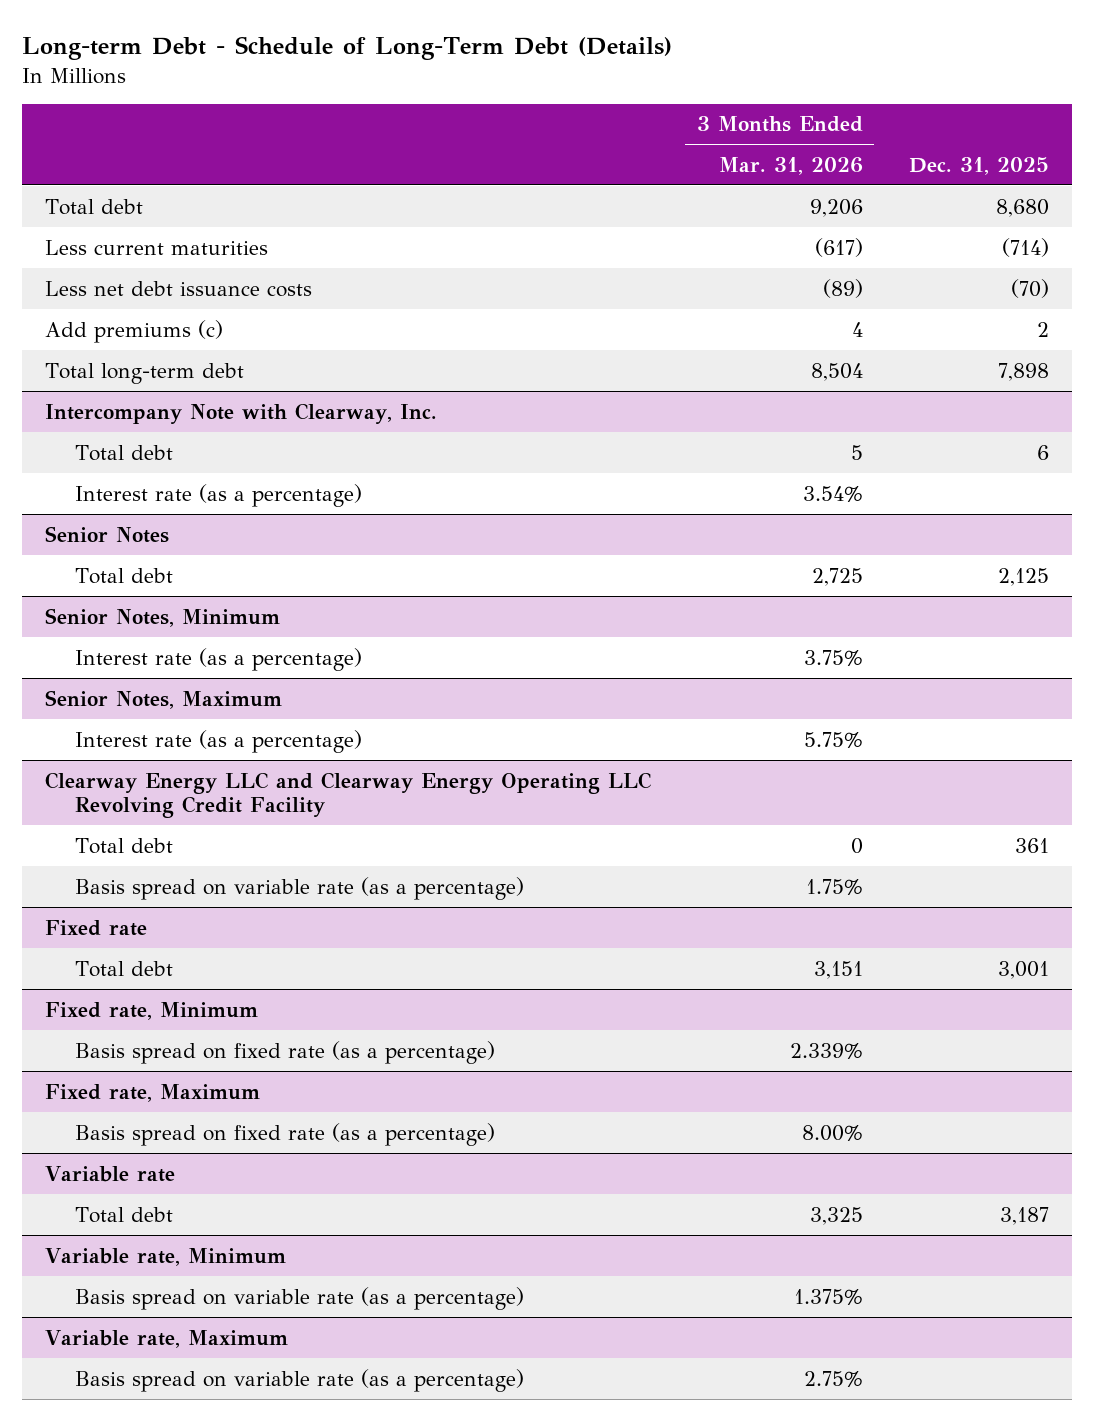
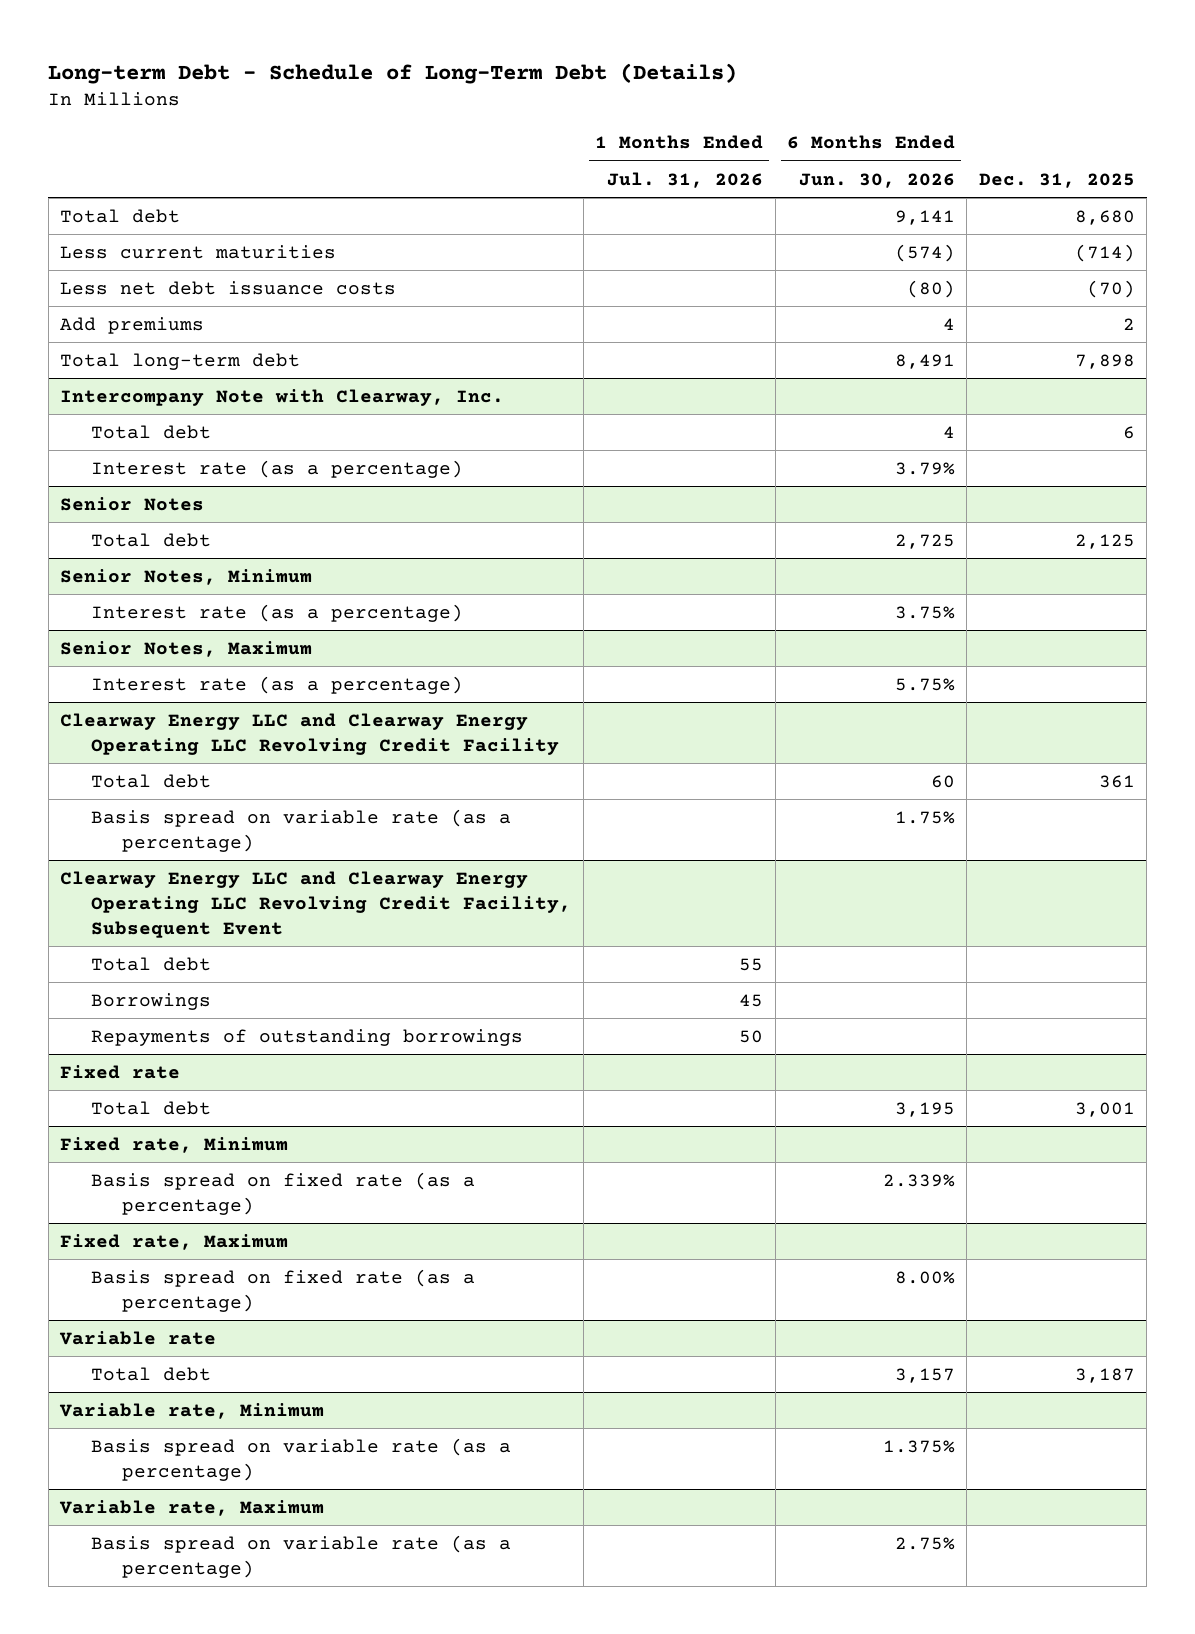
- | 3 Months Ended Mar. 31, 2026 | Dec. 31, 2025
+ | 1 Months Ended Jul. 31, 2026 | 6 Months Ended Jun. 30, 2026 | Dec. 31, 2025
- Add premiums (c) | 4 | 2
+ Add premiums | | 4 | 2
+ Clearway Energy LLC and Clearway Energy Operating LLC Revolving Credit Facility, Subsequent Event
+ Total debt | 55 | |
+ Borrowings | 45 | |
+ Repayments of outstanding borrowings | 50 | |

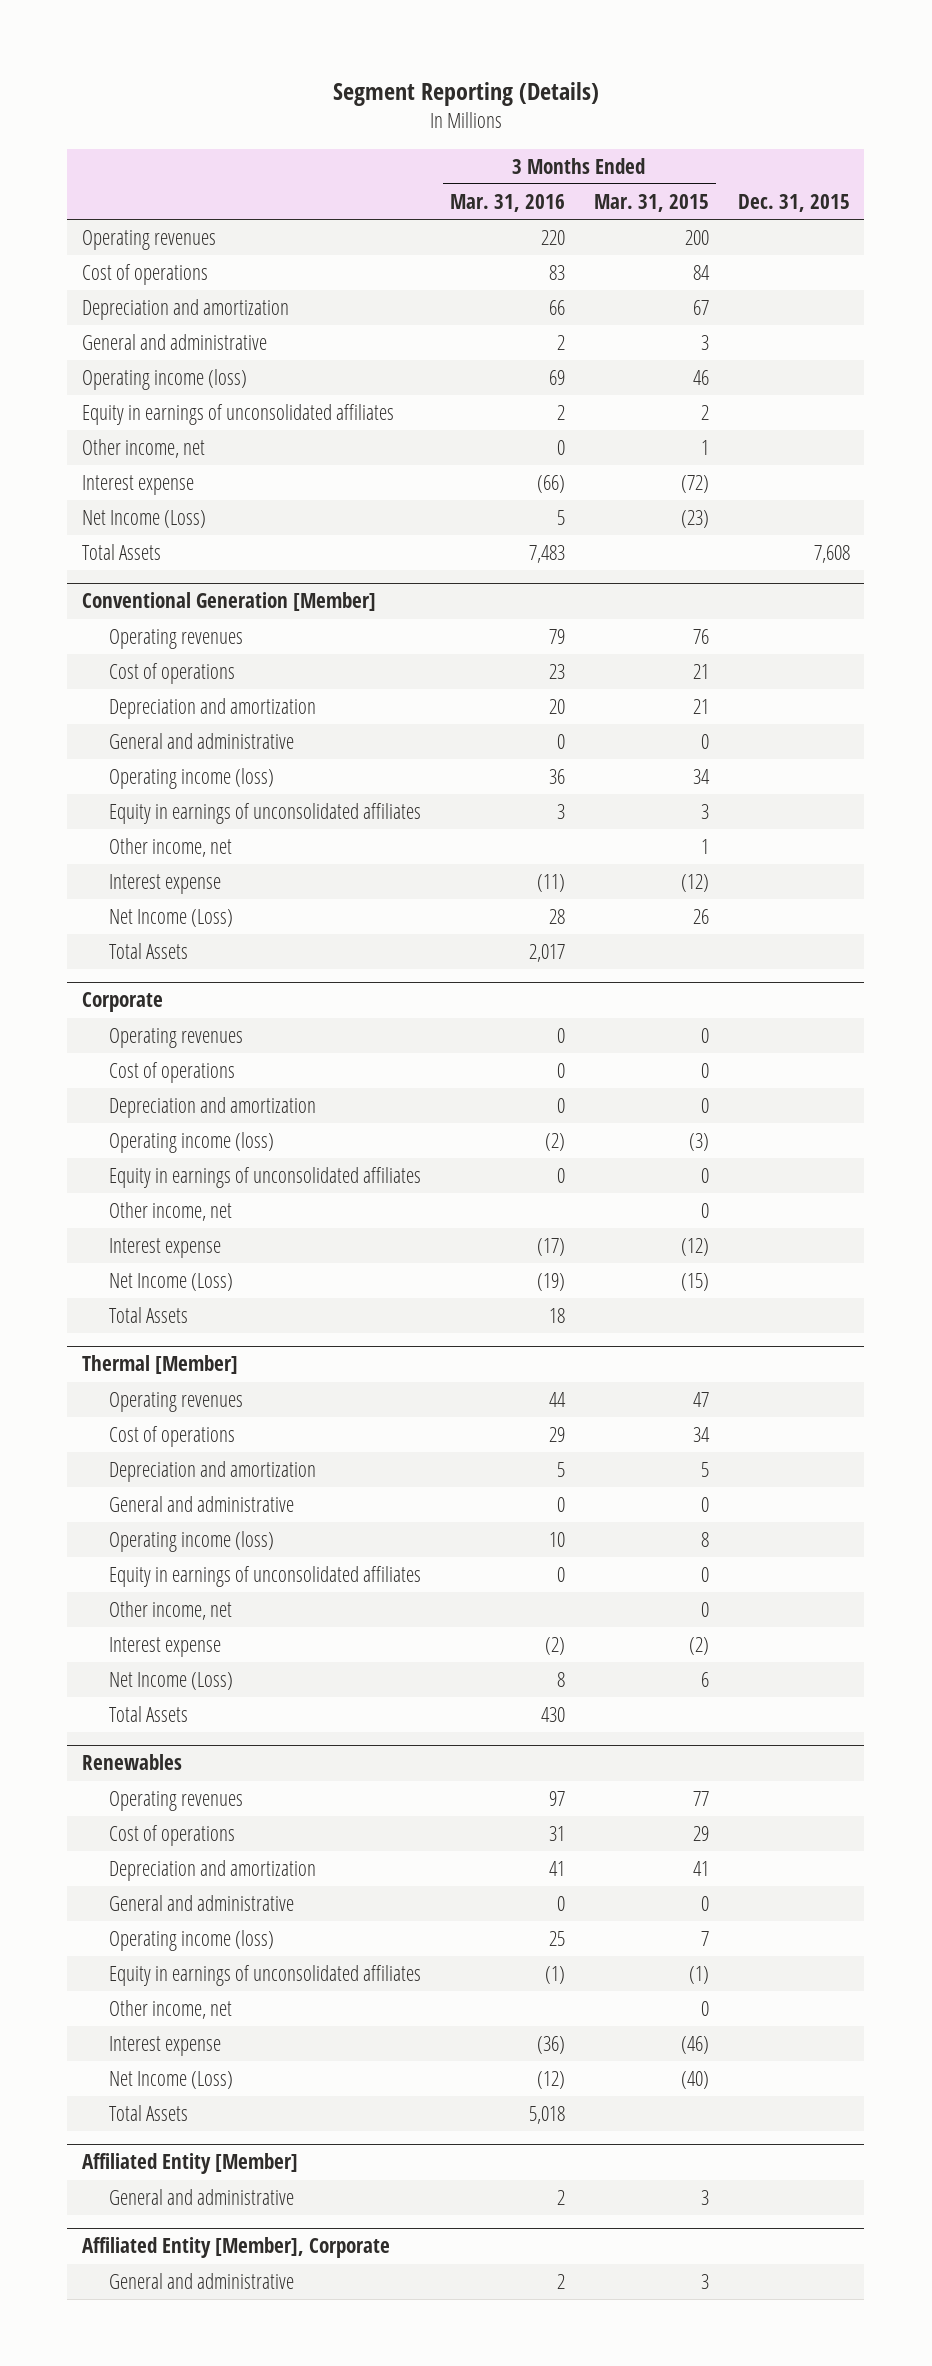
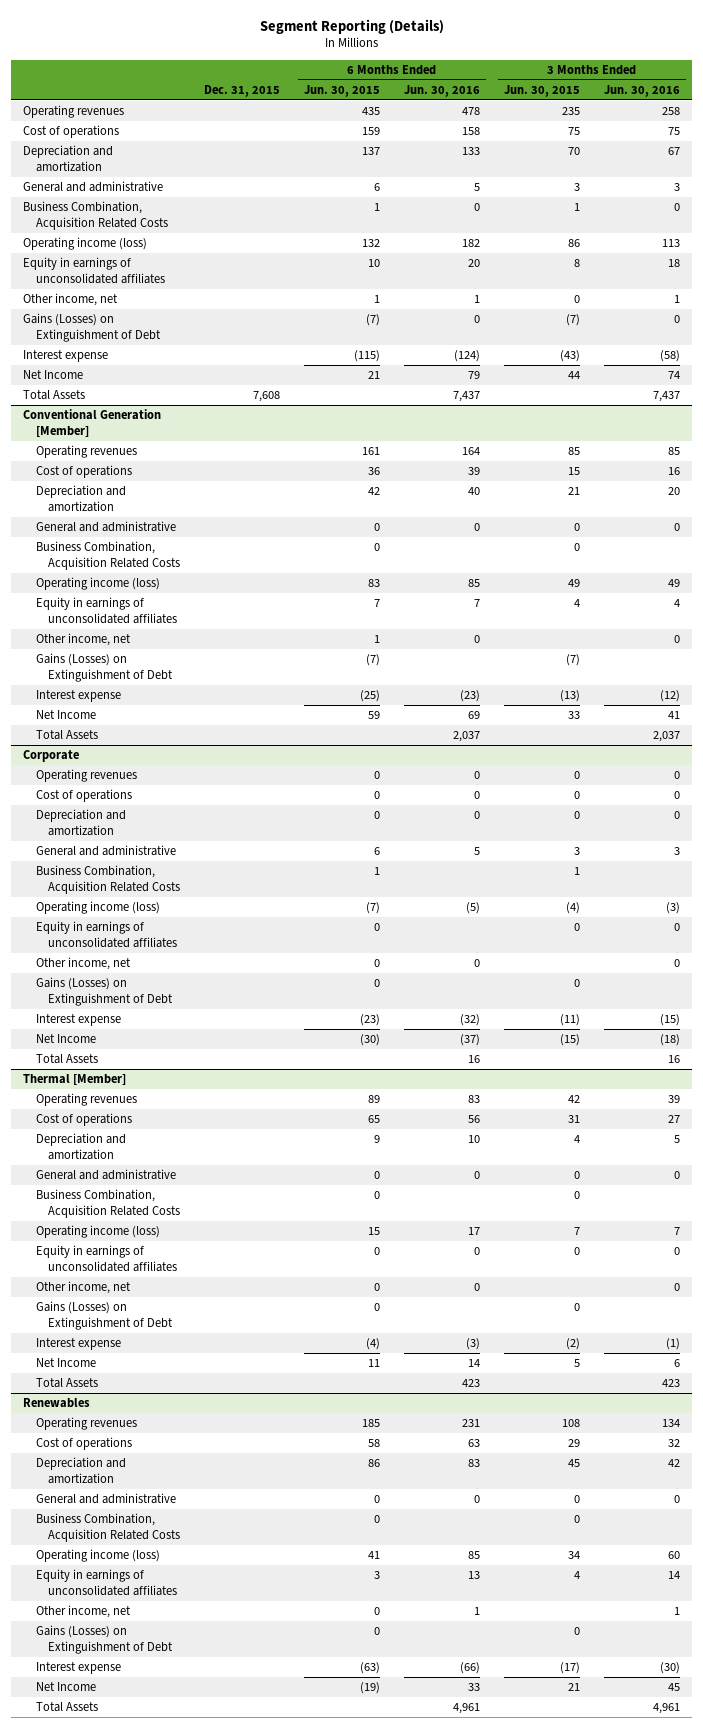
- | 3 Months Ended Mar. 31, 2016 | 3 Months Ended Mar. 31, 2015 | Dec. 31, 2015
+ | Dec. 31, 2015 | 6 Months Ended Jun. 30, 2015 | 6 Months Ended Jun. 30, 2016 | 3 Months Ended Jun. 30, 2015 | 3 Months Ended Jun. 30, 2016
+ Business Combination, Acquisition Related Costs | | 1 | 0 | 1 | 0
+ Gains (Losses) on Extinguishment of Debt | | (7) | 0 | (7) | 0
- Net Income (Loss) | 5 | (23) |
+ Net Income | | 21 | 79 | 44 | 74
@ Conventional Generation [Member]
+ Business Combination, Acquisition Related Costs | | 0 | | 0 |
+ Gains (Losses) on Extinguishment of Debt | | (7) | | (7) |
- Net Income (Loss) | 28 | 26 |
+ Net Income | | 59 | 69 | 33 | 41
@ Corporate
+ General and administrative | | 6 | 5 | 3 | 3
+ Business Combination, Acquisition Related Costs | | 1 | | 1 |
+ Gains (Losses) on Extinguishment of Debt | | 0 | | 0 |
- Net Income (Loss) | (19) | (15) |
+ Net Income | | (30) | (37) | (15) | (18)
@ Thermal [Member]
+ Business Combination, Acquisition Related Costs | | 0 | | 0 |
+ Gains (Losses) on Extinguishment of Debt | | 0 | | 0 |
- Net Income (Loss) | 8 | 6 |
+ Net Income | | 11 | 14 | 5 | 6
@ Renewables
+ Business Combination, Acquisition Related Costs | | 0 | | 0 |
+ Gains (Losses) on Extinguishment of Debt | | 0 | | 0 |
- Net Income (Loss) | (12) | (40) |
+ Net Income | | (19) | 33 | 21 | 45
- Affiliated Entity [Member]
- General and administrative | 2 | 3 |
- Affiliated Entity [Member], Corporate
- General and administrative | 2 | 3 |

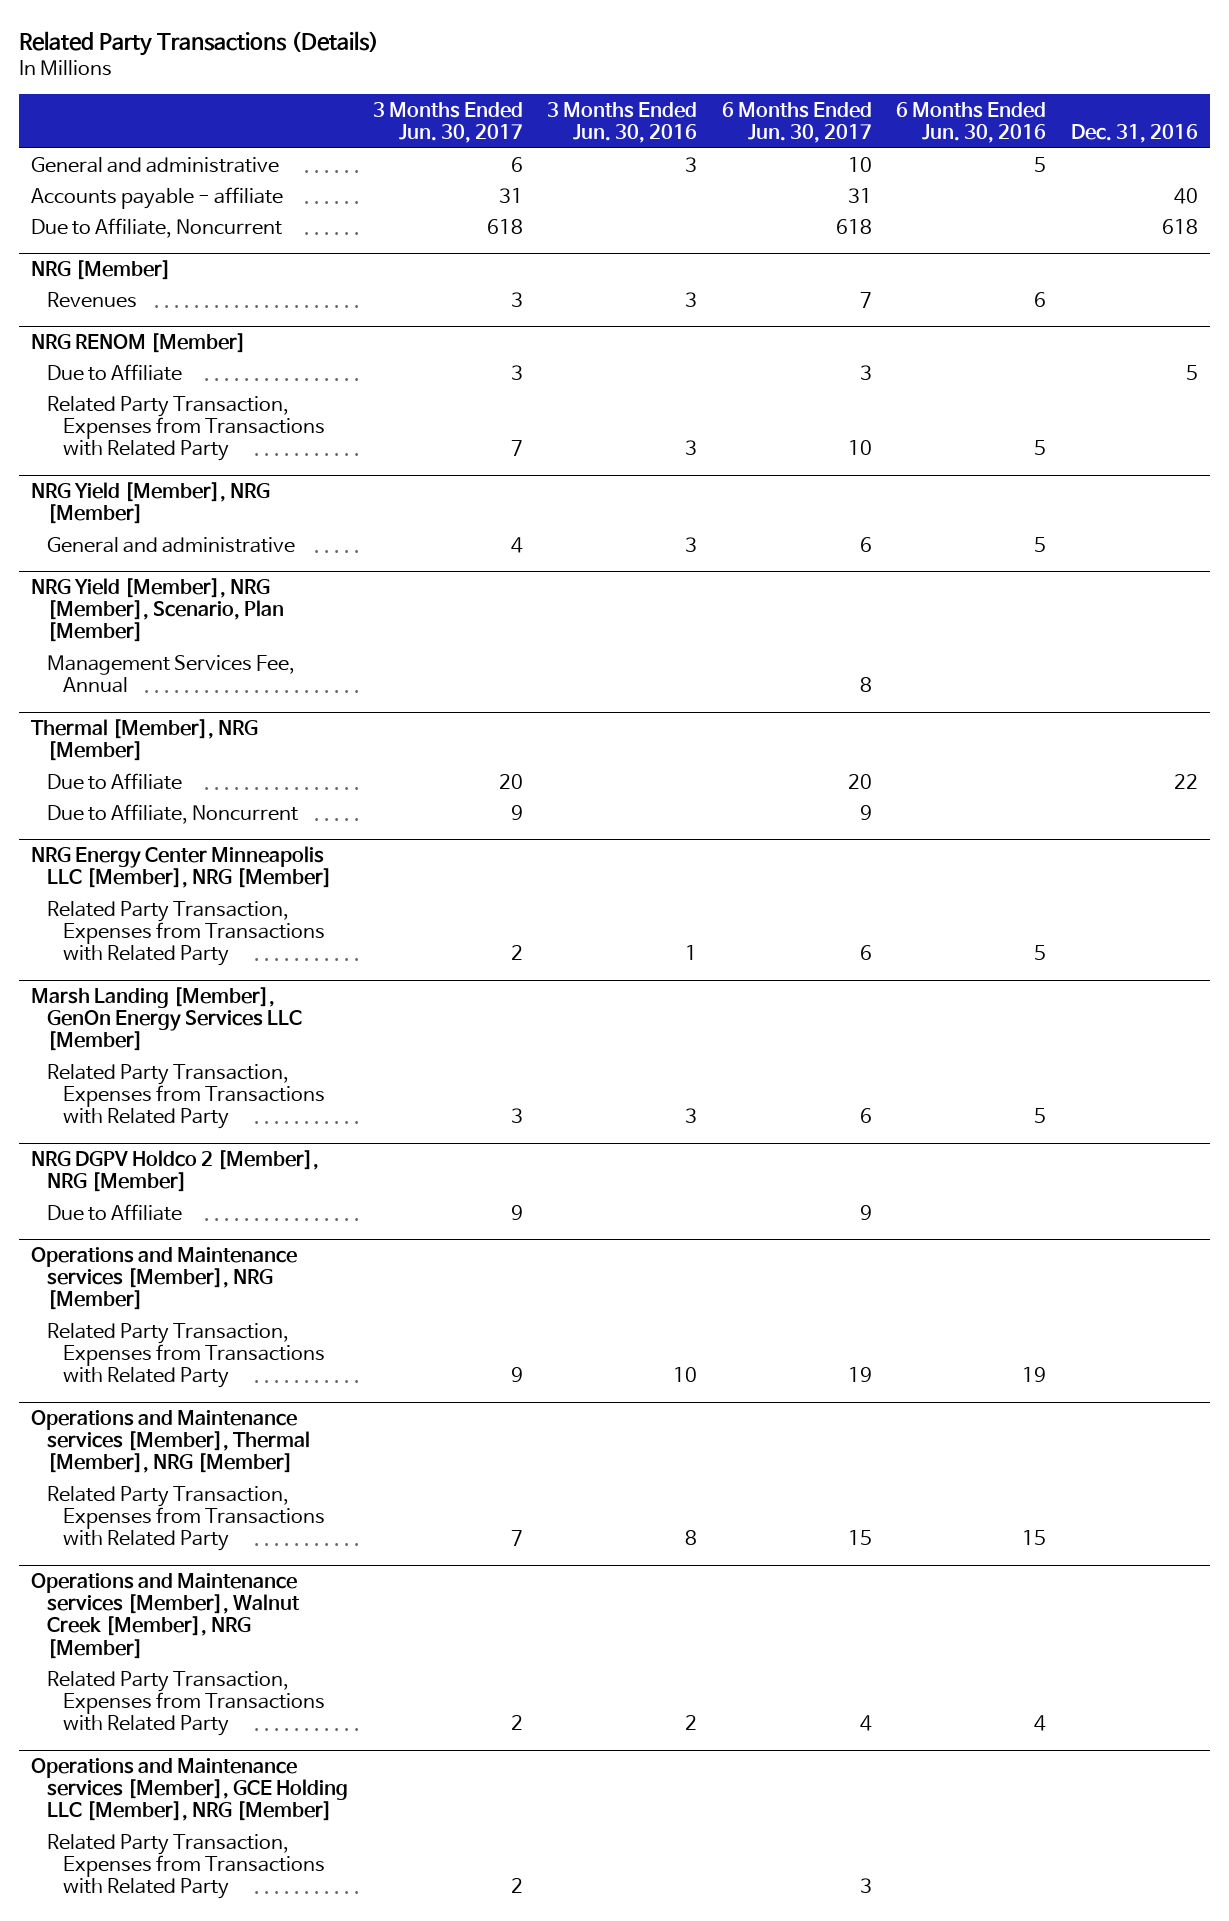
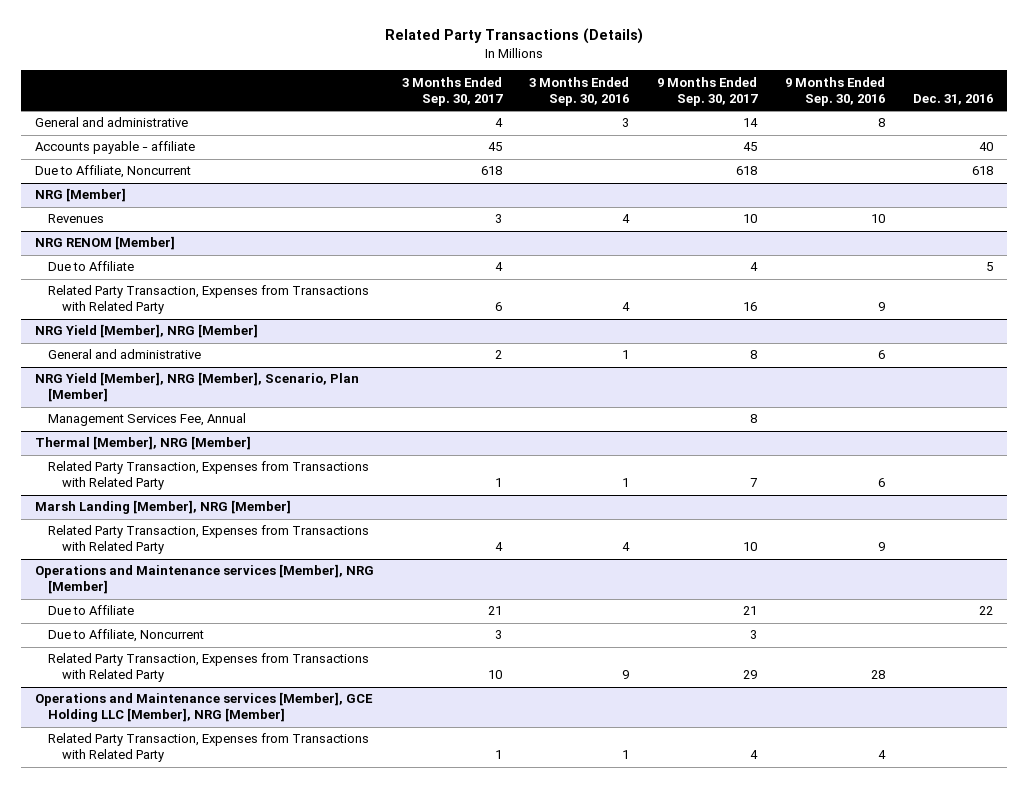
- | 3 Months Ended Jun. 30, 2017 | 3 Months Ended Jun. 30, 2016 | 6 Months Ended Jun. 30, 2017 | 6 Months Ended Jun. 30, 2016 | Dec. 31, 2016
+ | 3 Months Ended Sep. 30, 2017 | 3 Months Ended Sep. 30, 2016 | 9 Months Ended Sep. 30, 2017 | 9 Months Ended Sep. 30, 2016 | Dec. 31, 2016
@ Thermal [Member], NRG [Member]
- Due to Affiliate | 20 | | 20 | | 22
- Due to Affiliate, Noncurrent | 9 | | 9 | |
- NRG Energy Center Minneapolis LLC [Member], NRG [Member]
- Related Party Transaction, Expenses from Transactions with Related Party | 2 | 1 | 6 | 5 |
- Marsh Landing [Member], GenOn Energy Services LLC [Member]
- Related Party Transaction, Expenses from Transactions with Related Party | 3 | 3 | 6 | 5 |
- NRG DGPV Holdco 2 [Member], NRG [Member]
- Due to Affiliate | 9 | | 9 | |
@ Thermal [Member], NRG [Member]
+ Related Party Transaction, Expenses from Transactions with Related Party | 1 | 1 | 7 | 6 |
+ Marsh Landing [Member], NRG [Member]
+ Related Party Transaction, Expenses from Transactions with Related Party | 4 | 4 | 10 | 9 |
@ Operations and Maintenance services [Member], NRG [Member]
+ Due to Affiliate | 21 | | 21 | | 22
+ Due to Affiliate, Noncurrent | 3 | | 3 | |
- Operations and Maintenance services [Member], Thermal [Member], NRG [Member]
- Related Party Transaction, Expenses from Transactions with Related Party | 7 | 8 | 15 | 15 |
- Operations and Maintenance services [Member], Walnut Creek [Member], NRG [Member]
- Related Party Transaction, Expenses from Transactions with Related Party | 2 | 2 | 4 | 4 |

